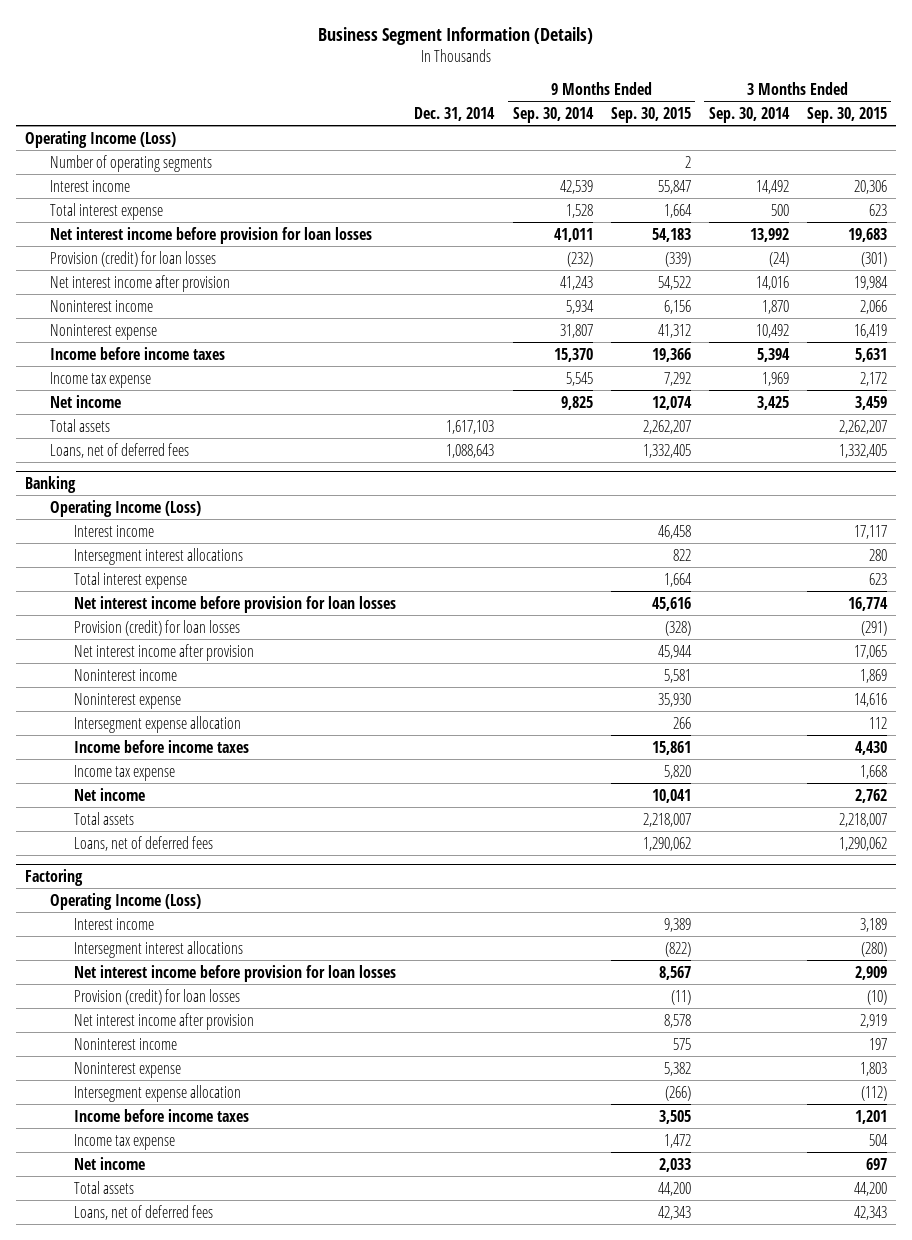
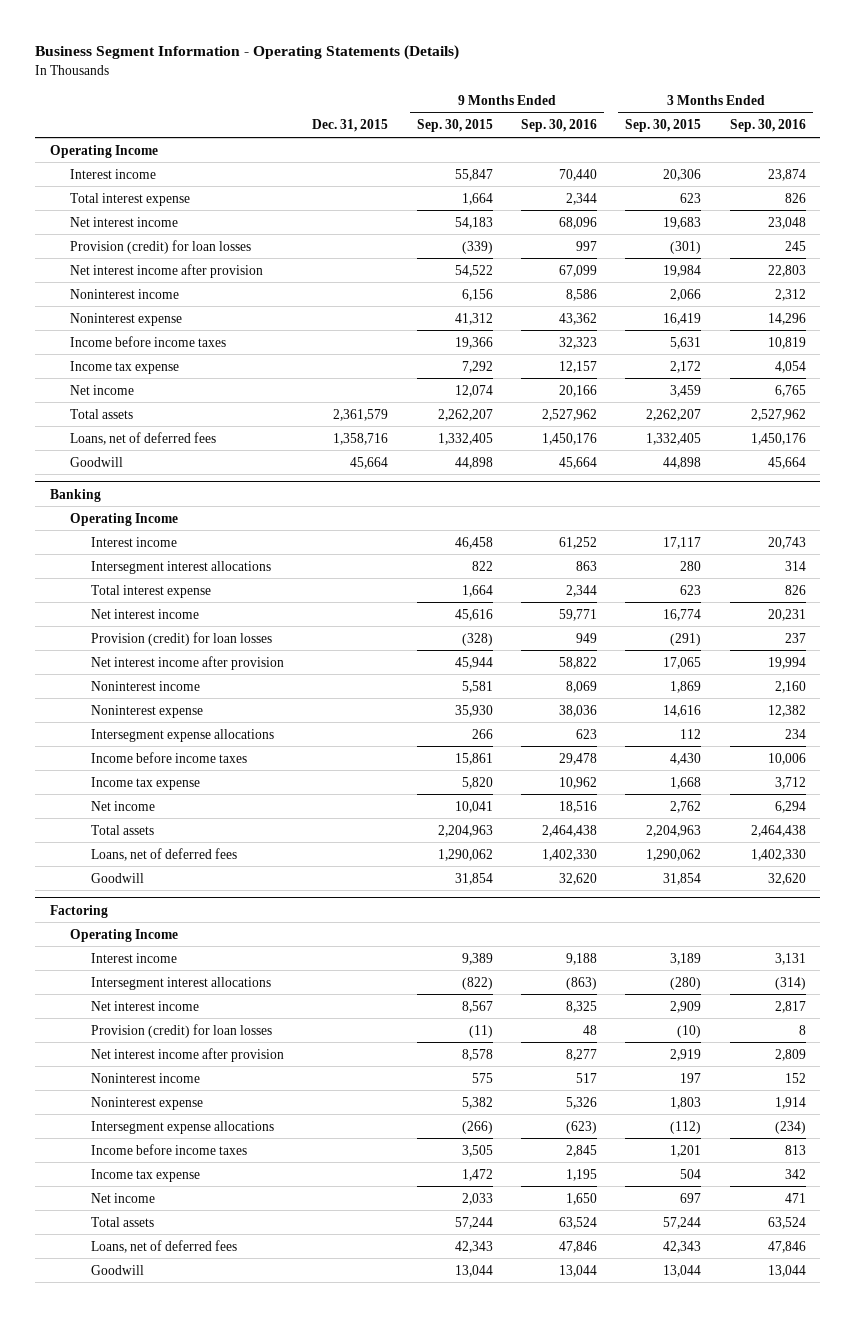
- Business Segment Information (Details)
+ Business Segment Information - Operating Statements (Details)
- | Dec. 31, 2014 | 9 Months Ended Sep. 30, 2014 | 9 Months Ended Sep. 30, 2015 | 3 Months Ended Sep. 30, 2014 | 3 Months Ended Sep. 30, 2015
+ | Dec. 31, 2015 | 9 Months Ended Sep. 30, 2015 | 9 Months Ended Sep. 30, 2016 | 3 Months Ended Sep. 30, 2015 | 3 Months Ended Sep. 30, 2016
- Operating Income (Loss)
- Number of operating segments | | | 2 | |
+ Operating Income
- Net interest income before provision for loan losses | | 41,011 | 54,183 | 13,992 | 19,683
+ Net interest income | | 54,183 | 68,096 | 19,683 | 23,048
+ Goodwill | 45,664 | 44,898 | 45,664 | 44,898 | 45,664
@ Banking
- Operating Income (Loss)
+ Operating Income
- Net interest income before provision for loan losses | | | 45,616 | | 16,774
+ Net interest income | | 45,616 | 59,771 | 16,774 | 20,231
- Intersegment expense allocation | | | 266 | | 112
+ Intersegment expense allocations | | 266 | 623 | 112 | 234
- Total assets | | | 2,218,007 | | 2,218,007
+ Total assets | | 2,204,963 | 2,464,438 | 2,204,963 | 2,464,438
+ Goodwill | | 31,854 | 32,620 | 31,854 | 32,620
@ Factoring
- Operating Income (Loss)
+ Operating Income
- Net interest income before provision for loan losses | | | 8,567 | | 2,909
+ Net interest income | | 8,567 | 8,325 | 2,909 | 2,817
- Intersegment expense allocation | | | (266) | | (112)
+ Intersegment expense allocations | | (266) | (623) | (112) | (234)
- Total assets | | | 44,200 | | 44,200
+ Total assets | | 57,244 | 63,524 | 57,244 | 63,524
+ Goodwill | | 13,044 | 13,044 | 13,044 | 13,044

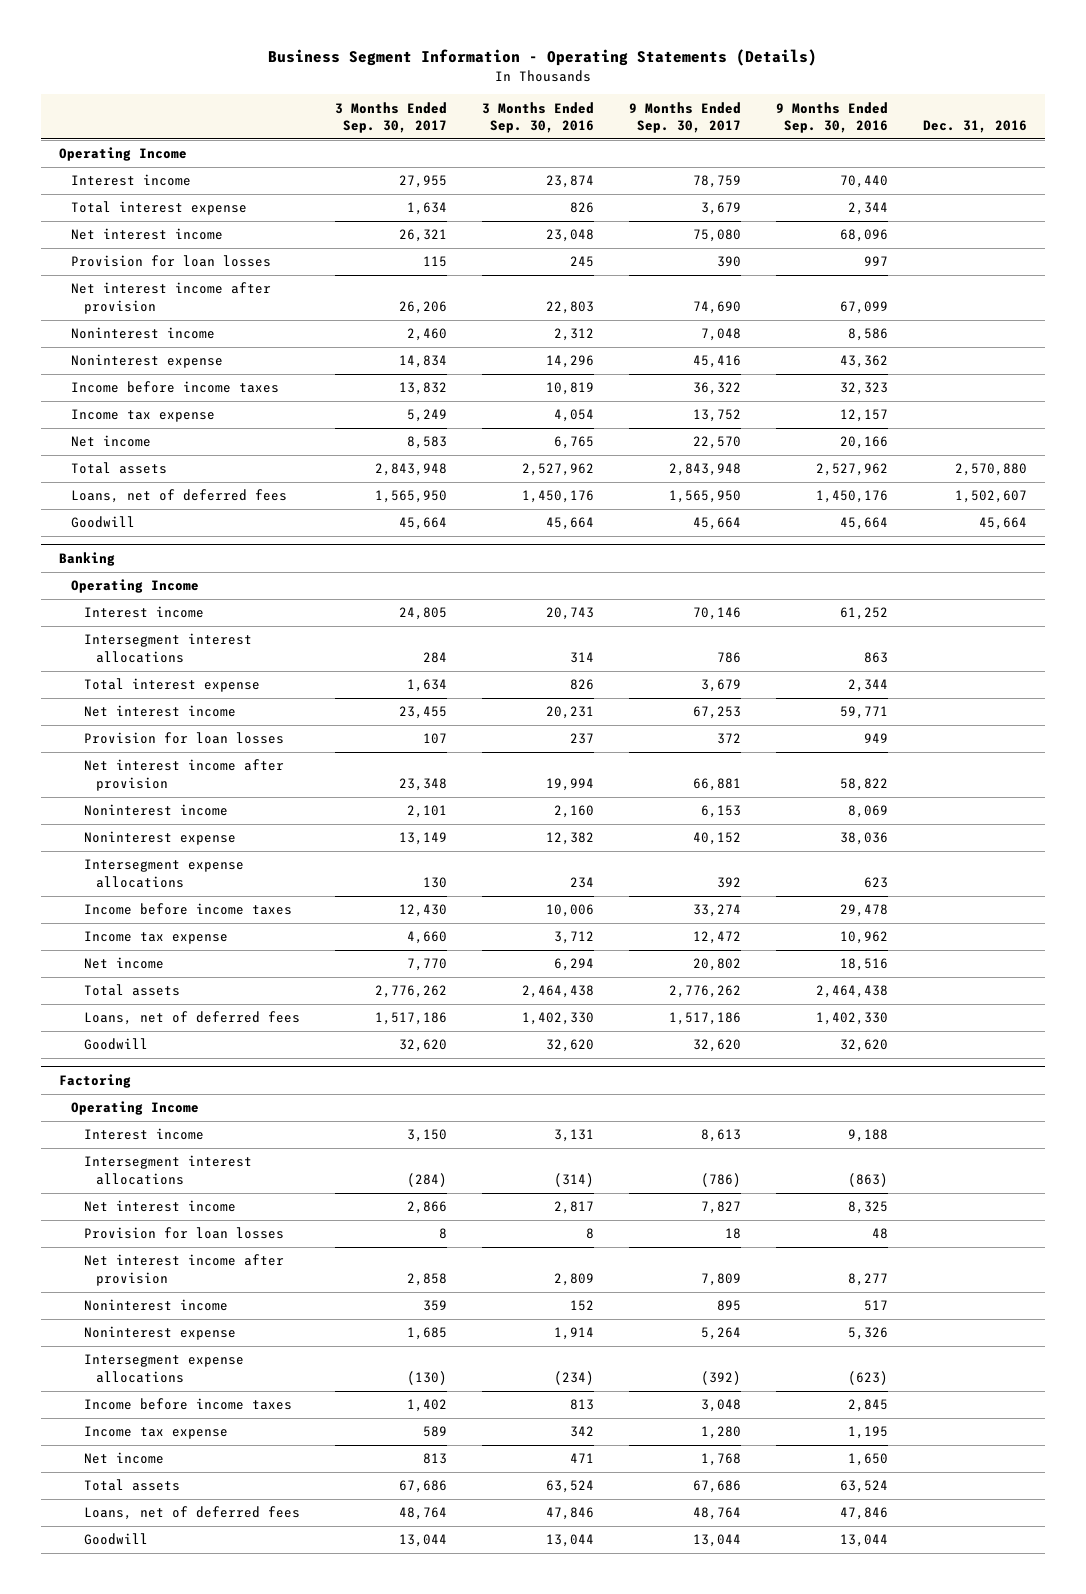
- | Dec. 31, 2015 | 9 Months Ended Sep. 30, 2015 | 9 Months Ended Sep. 30, 2016 | 3 Months Ended Sep. 30, 2015 | 3 Months Ended Sep. 30, 2016
+ | 3 Months Ended Sep. 30, 2017 | 3 Months Ended Sep. 30, 2016 | 9 Months Ended Sep. 30, 2017 | 9 Months Ended Sep. 30, 2016 | Dec. 31, 2016
- Provision (credit) for loan losses | | (339) | 997 | (301) | 245
+ Provision for loan losses | 115 | 245 | 390 | 997 |
@ Banking
- Provision (credit) for loan losses | | (328) | 949 | (291) | 237
+ Provision for loan losses | 107 | 237 | 372 | 949 |
@ Factoring
- Provision (credit) for loan losses | | (11) | 48 | (10) | 8
+ Provision for loan losses | 8 | 8 | 18 | 48 |

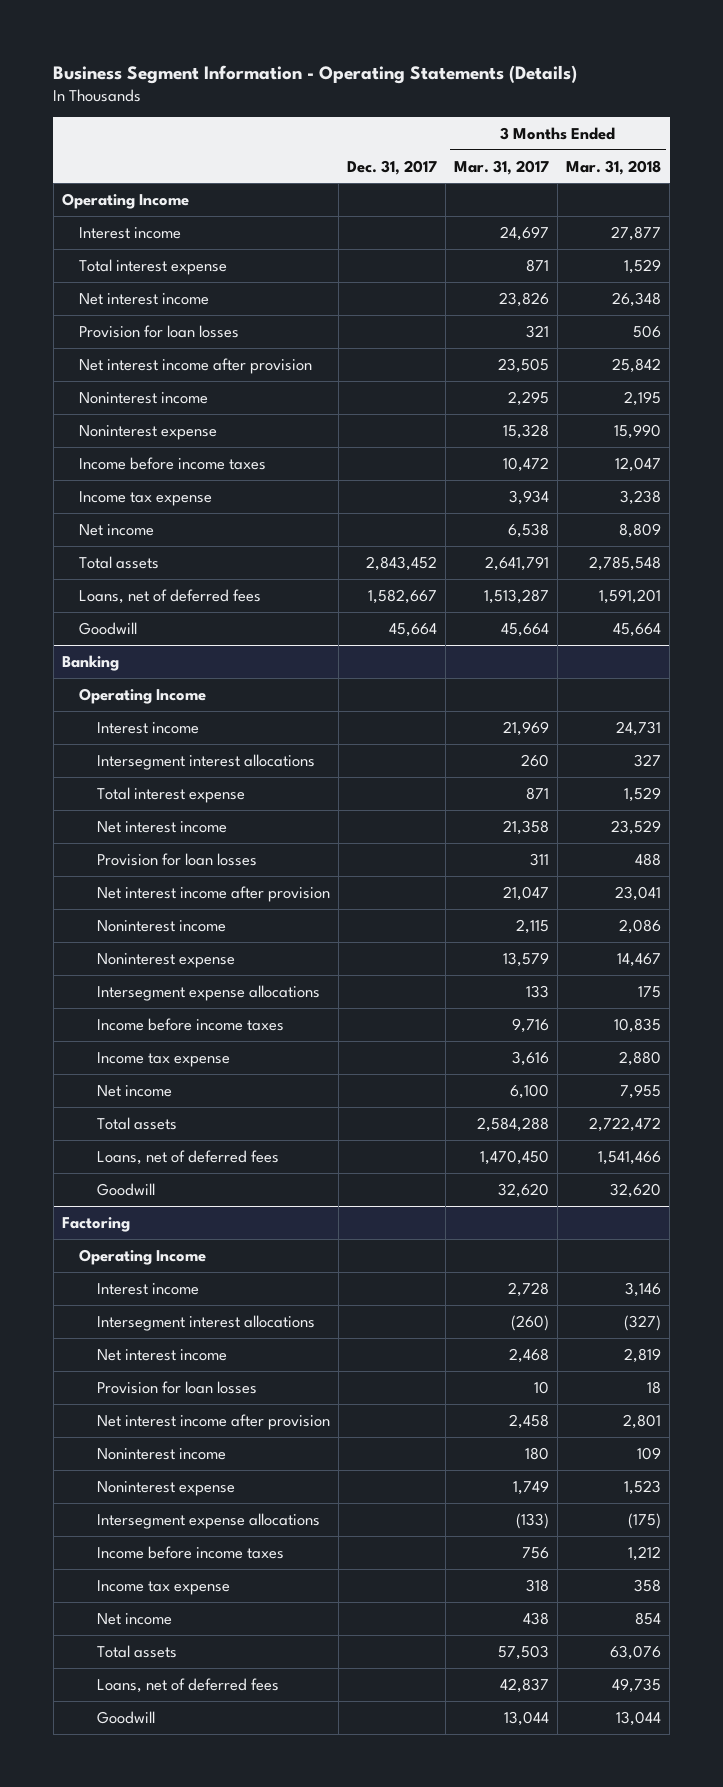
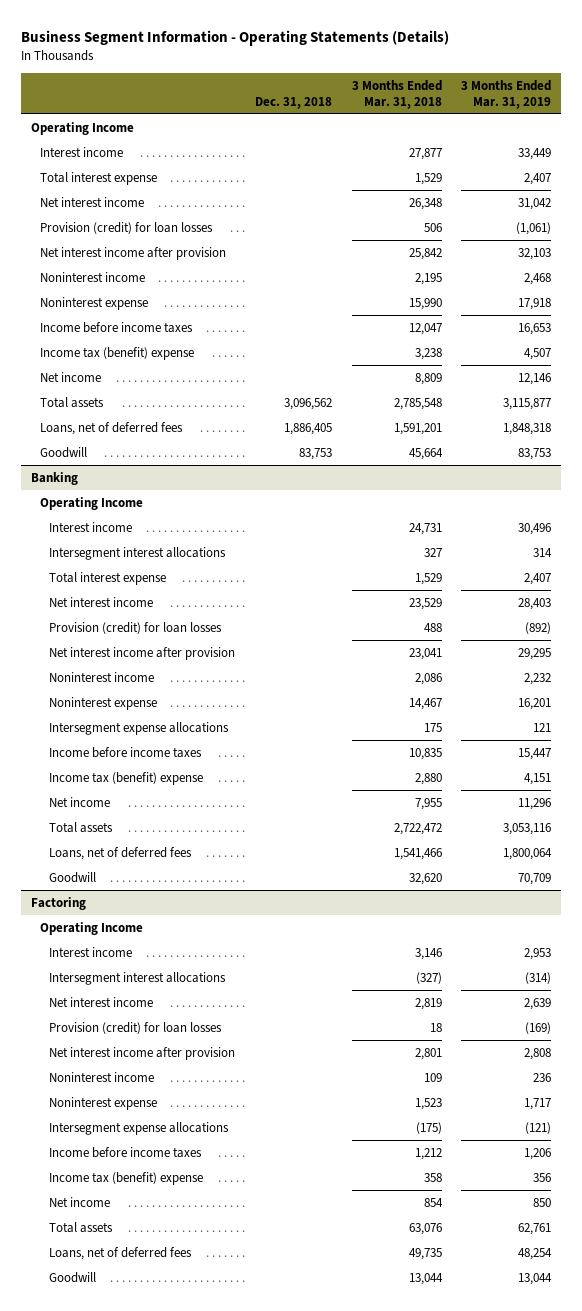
- | Dec. 31, 2017 | 3 Months Ended Mar. 31, 2017 | 3 Months Ended Mar. 31, 2018
+ | Dec. 31, 2018 | 3 Months Ended Mar. 31, 2018 | 3 Months Ended Mar. 31, 2019
- Provision for loan losses | | 321 | 506
+ Provision (credit) for loan losses | | 506 | (1,061)
- Income tax expense | | 3,934 | 3,238
+ Income tax (benefit) expense | | 3,238 | 4,507
@ Banking
- Provision for loan losses | | 311 | 488
+ Provision (credit) for loan losses | | 488 | (892)
- Income tax expense | | 3,616 | 2,880
+ Income tax (benefit) expense | | 2,880 | 4,151
@ Factoring
- Provision for loan losses | | 10 | 18
+ Provision (credit) for loan losses | | 18 | (169)
- Income tax expense | | 318 | 358
+ Income tax (benefit) expense | | 358 | 356

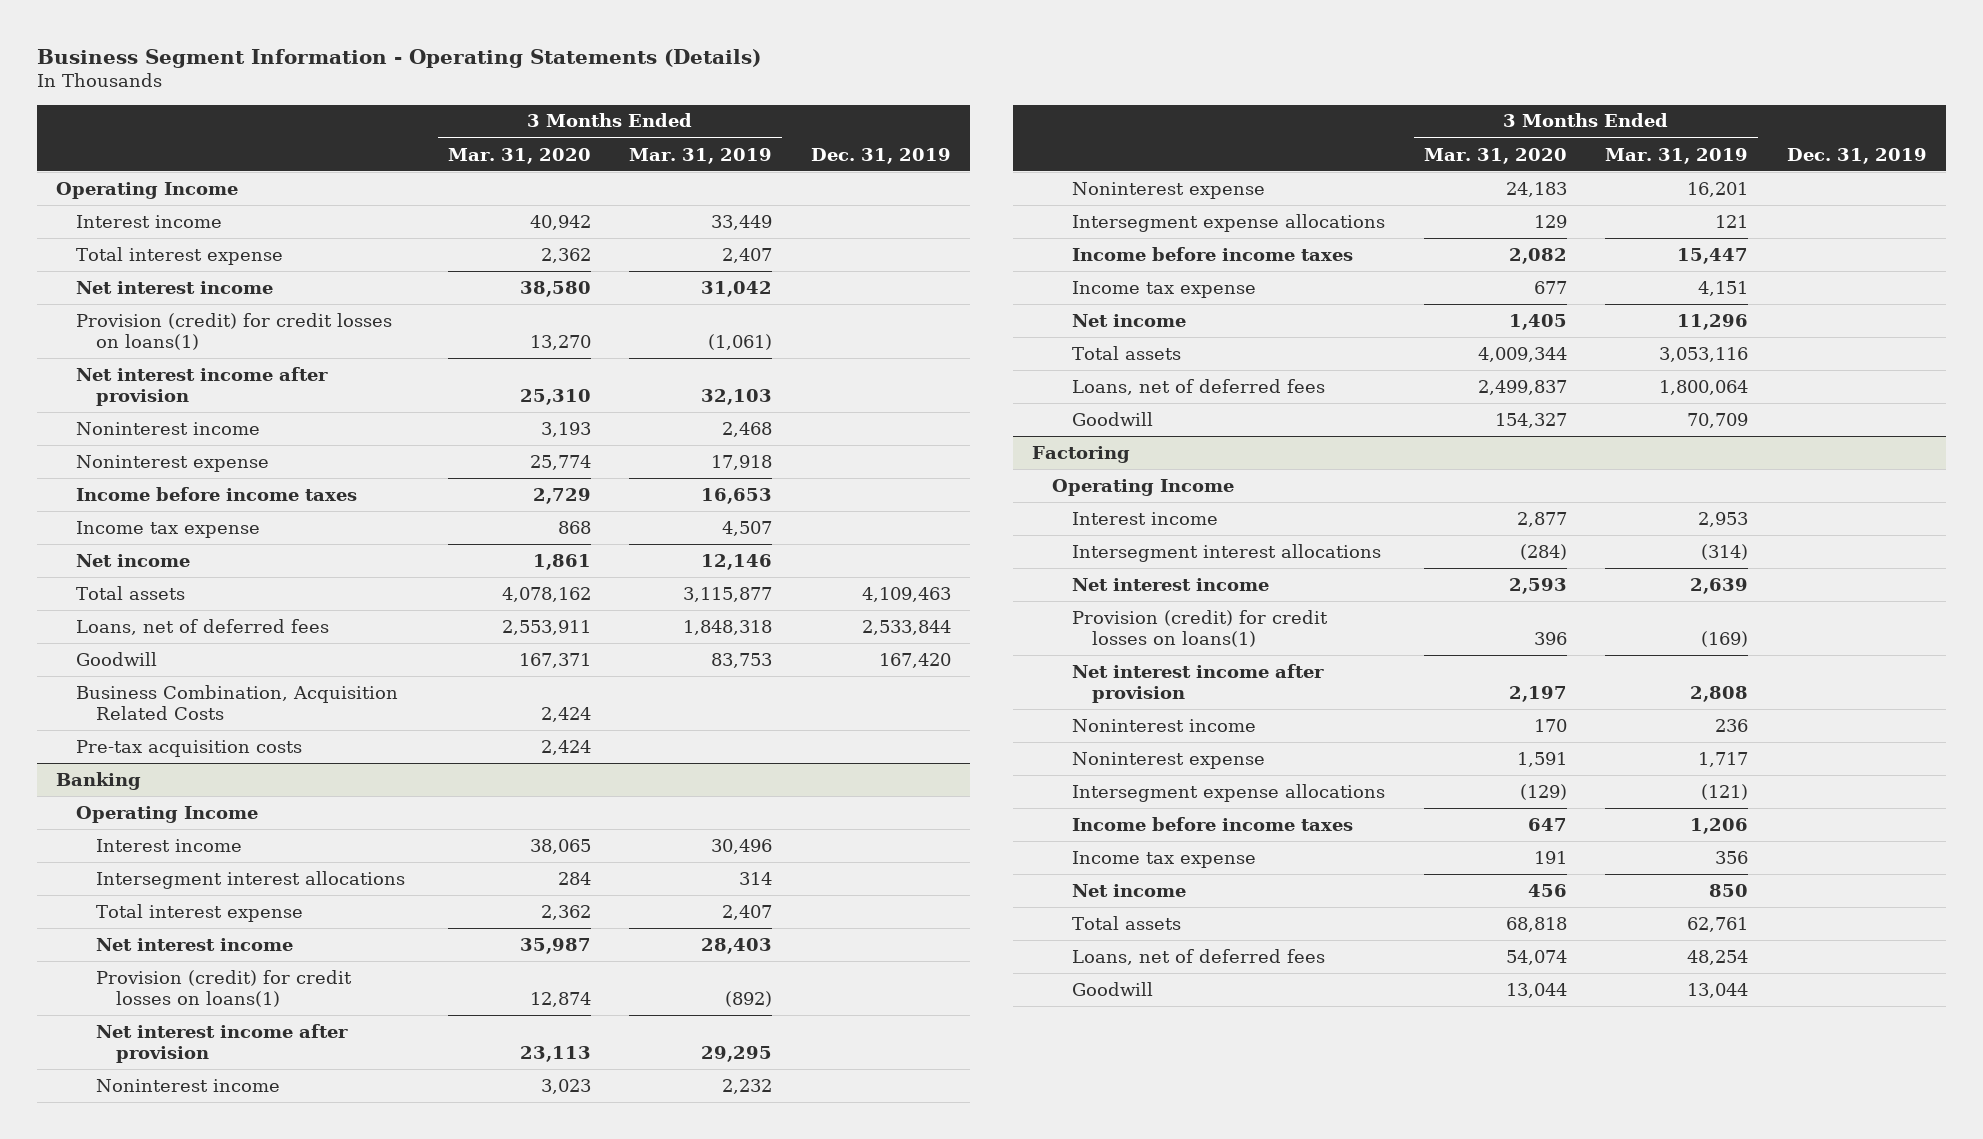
- | Dec. 31, 2018 | 3 Months Ended Mar. 31, 2018 | 3 Months Ended Mar. 31, 2019
+ | 3 Months Ended Mar. 31, 2020 | 3 Months Ended Mar. 31, 2019 | Dec. 31, 2019
- Provision (credit) for loan losses | | 506 | (1,061)
+ Provision (credit) for credit losses on loans(1) | 13,270 | (1,061) |
- Income tax (benefit) expense | | 3,238 | 4,507
+ Income tax expense | 868 | 4,507 |
+ Business Combination, Acquisition Related Costs | 2,424 | |
+ Pre-tax acquisition costs | 2,424 | |
@ Banking
- Provision (credit) for loan losses | | 488 | (892)
+ Provision (credit) for credit losses on loans(1) | 12,874 | (892) |
- Income tax (benefit) expense | | 2,880 | 4,151
+ Income tax expense | 677 | 4,151 |
@ Factoring
- Provision (credit) for loan losses | | 18 | (169)
+ Provision (credit) for credit losses on loans(1) | 396 | (169) |
- Income tax (benefit) expense | | 358 | 356
+ Income tax expense | 191 | 356 |

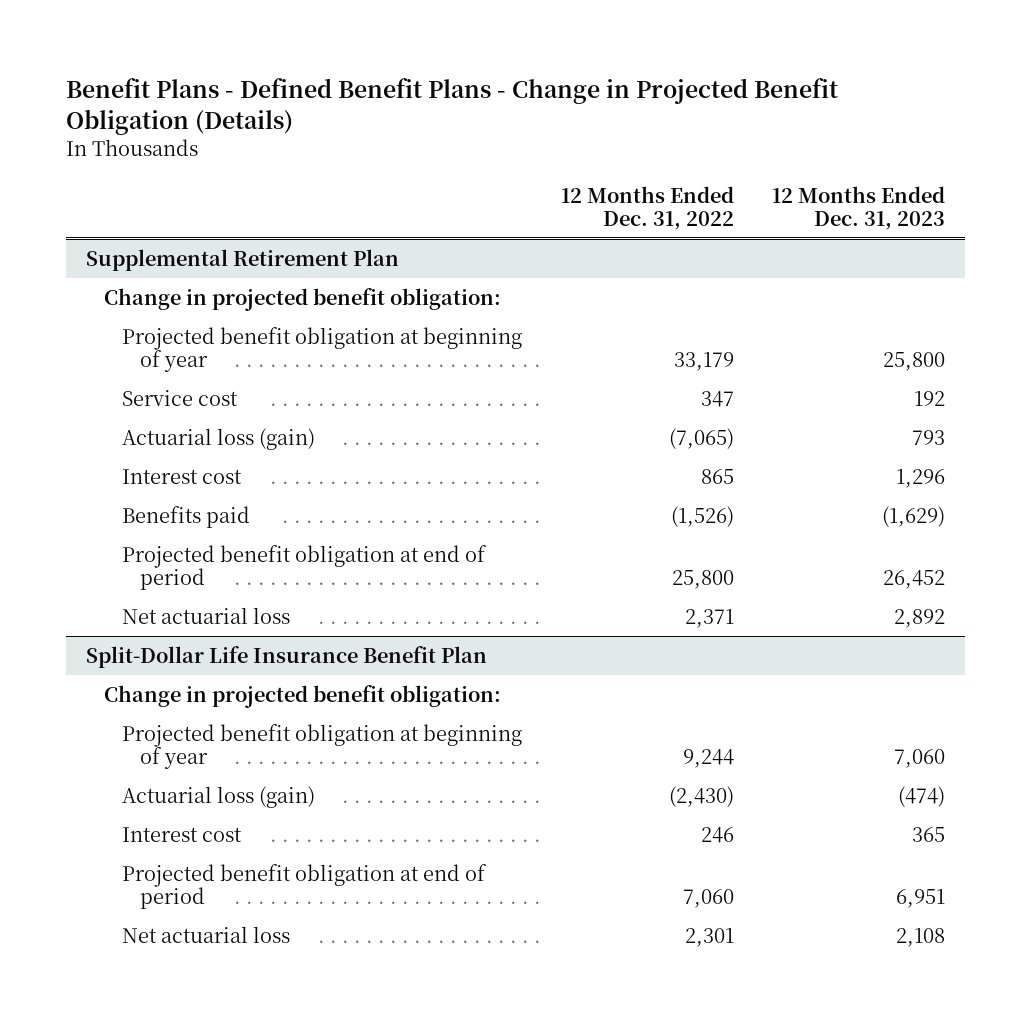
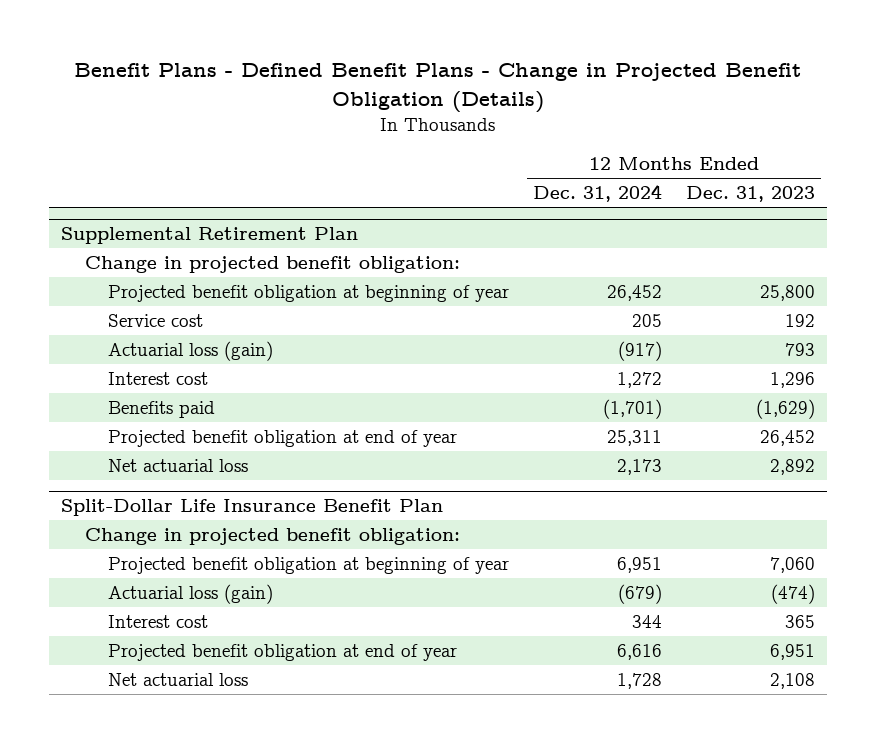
- | 12 Months Ended Dec. 31, 2022 | 12 Months Ended Dec. 31, 2023
+ | 12 Months Ended Dec. 31, 2024 | 12 Months Ended Dec. 31, 2023
@ Supplemental Retirement Plan
- Projected benefit obligation at end of period | 25,800 | 26,452
+ Projected benefit obligation at end of year | 25,311 | 26,452
@ Split-Dollar Life Insurance Benefit Plan
- Projected benefit obligation at end of period | 7,060 | 6,951
+ Projected benefit obligation at end of year | 6,616 | 6,951

